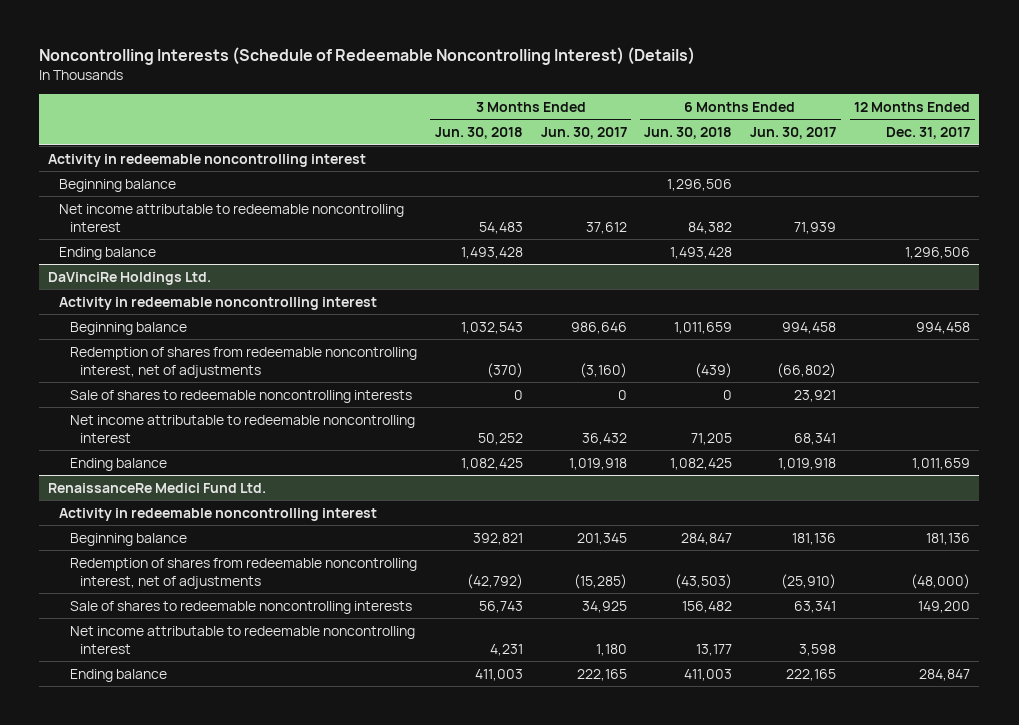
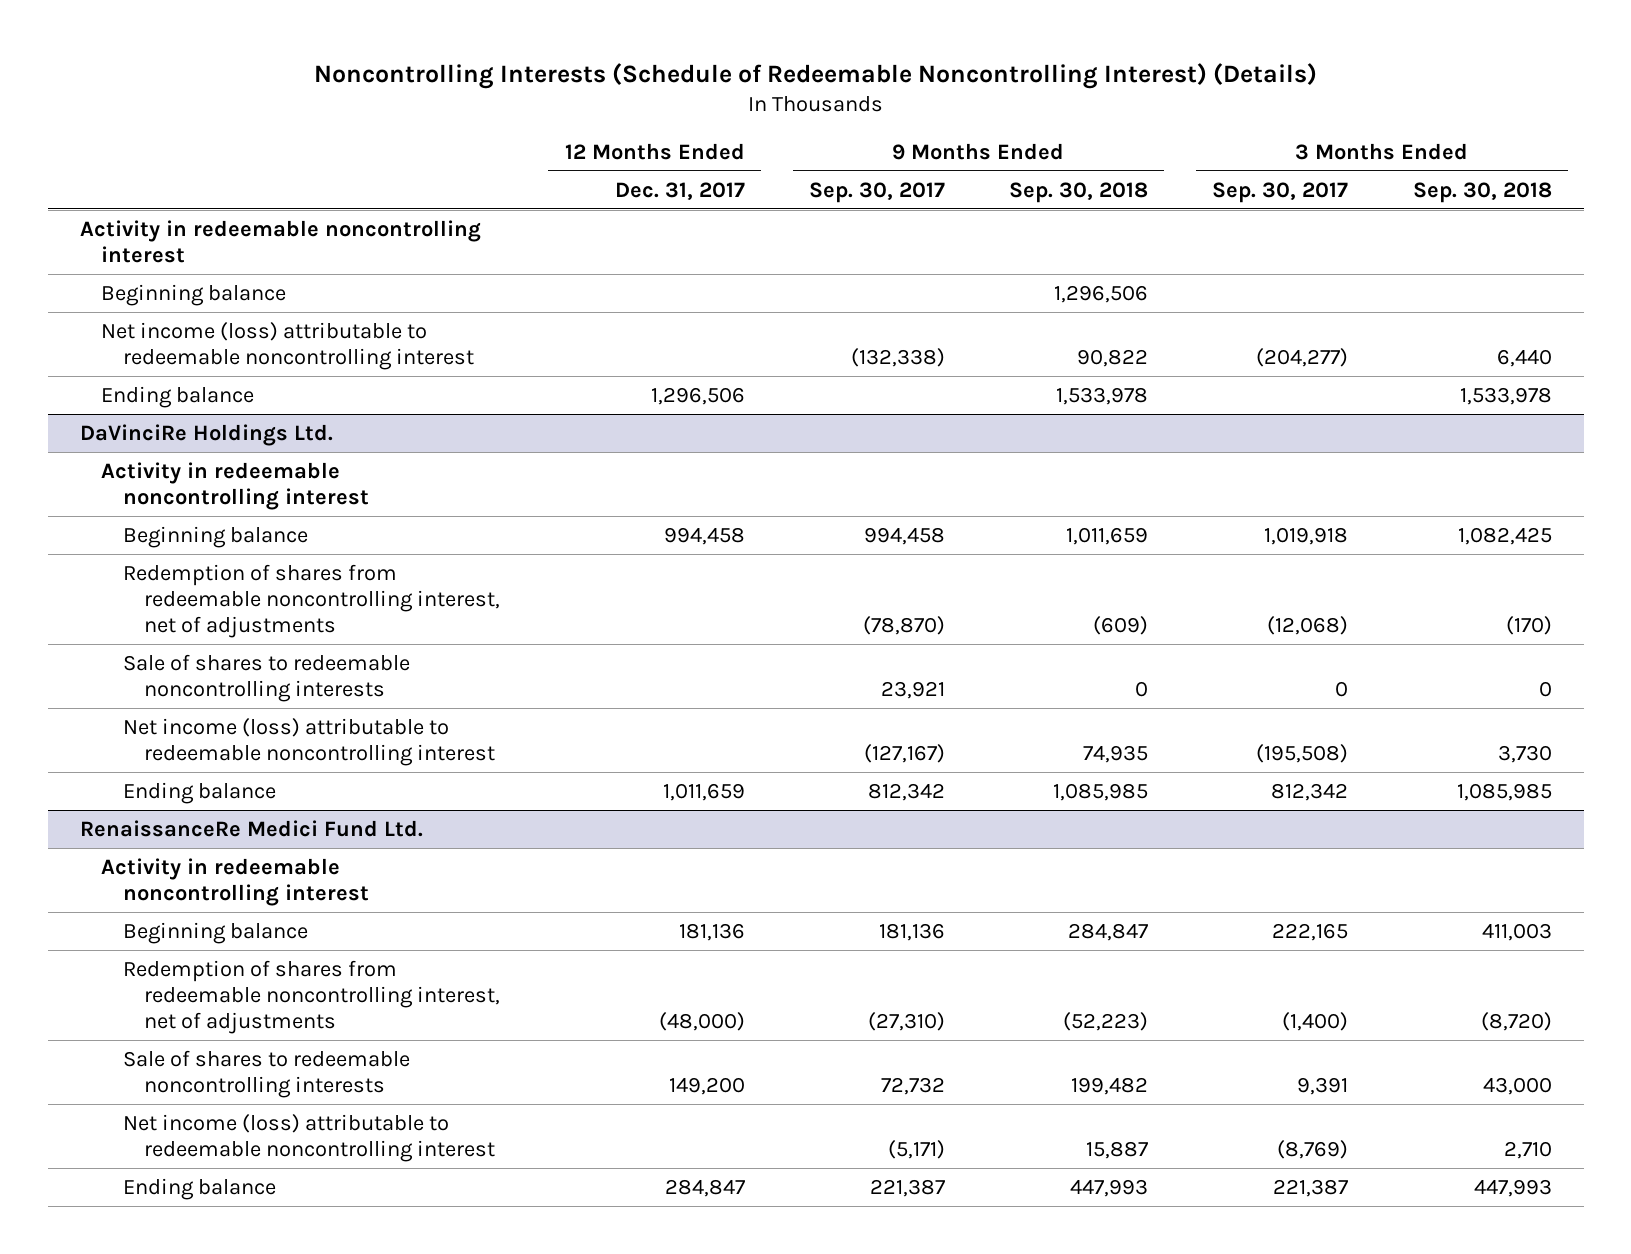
- | 3 Months Ended Jun. 30, 2018 | 3 Months Ended Jun. 30, 2017 | 6 Months Ended Jun. 30, 2018 | 6 Months Ended Jun. 30, 2017 | 12 Months Ended Dec. 31, 2017
+ | 12 Months Ended Dec. 31, 2017 | 9 Months Ended Sep. 30, 2017 | 9 Months Ended Sep. 30, 2018 | 3 Months Ended Sep. 30, 2017 | 3 Months Ended Sep. 30, 2018
- Net income attributable to redeemable noncontrolling interest | 54,483 | 37,612 | 84,382 | 71,939 |
+ Net income (loss) attributable to redeemable noncontrolling interest | | (132,338) | 90,822 | (204,277) | 6,440
@ DaVinciRe Holdings Ltd.
- Net income attributable to redeemable noncontrolling interest | 50,252 | 36,432 | 71,205 | 68,341 |
+ Net income (loss) attributable to redeemable noncontrolling interest | | (127,167) | 74,935 | (195,508) | 3,730
@ RenaissanceRe Medici Fund Ltd.
- Net income attributable to redeemable noncontrolling interest | 4,231 | 1,180 | 13,177 | 3,598 |
+ Net income (loss) attributable to redeemable noncontrolling interest | | (5,171) | 15,887 | (8,769) | 2,710

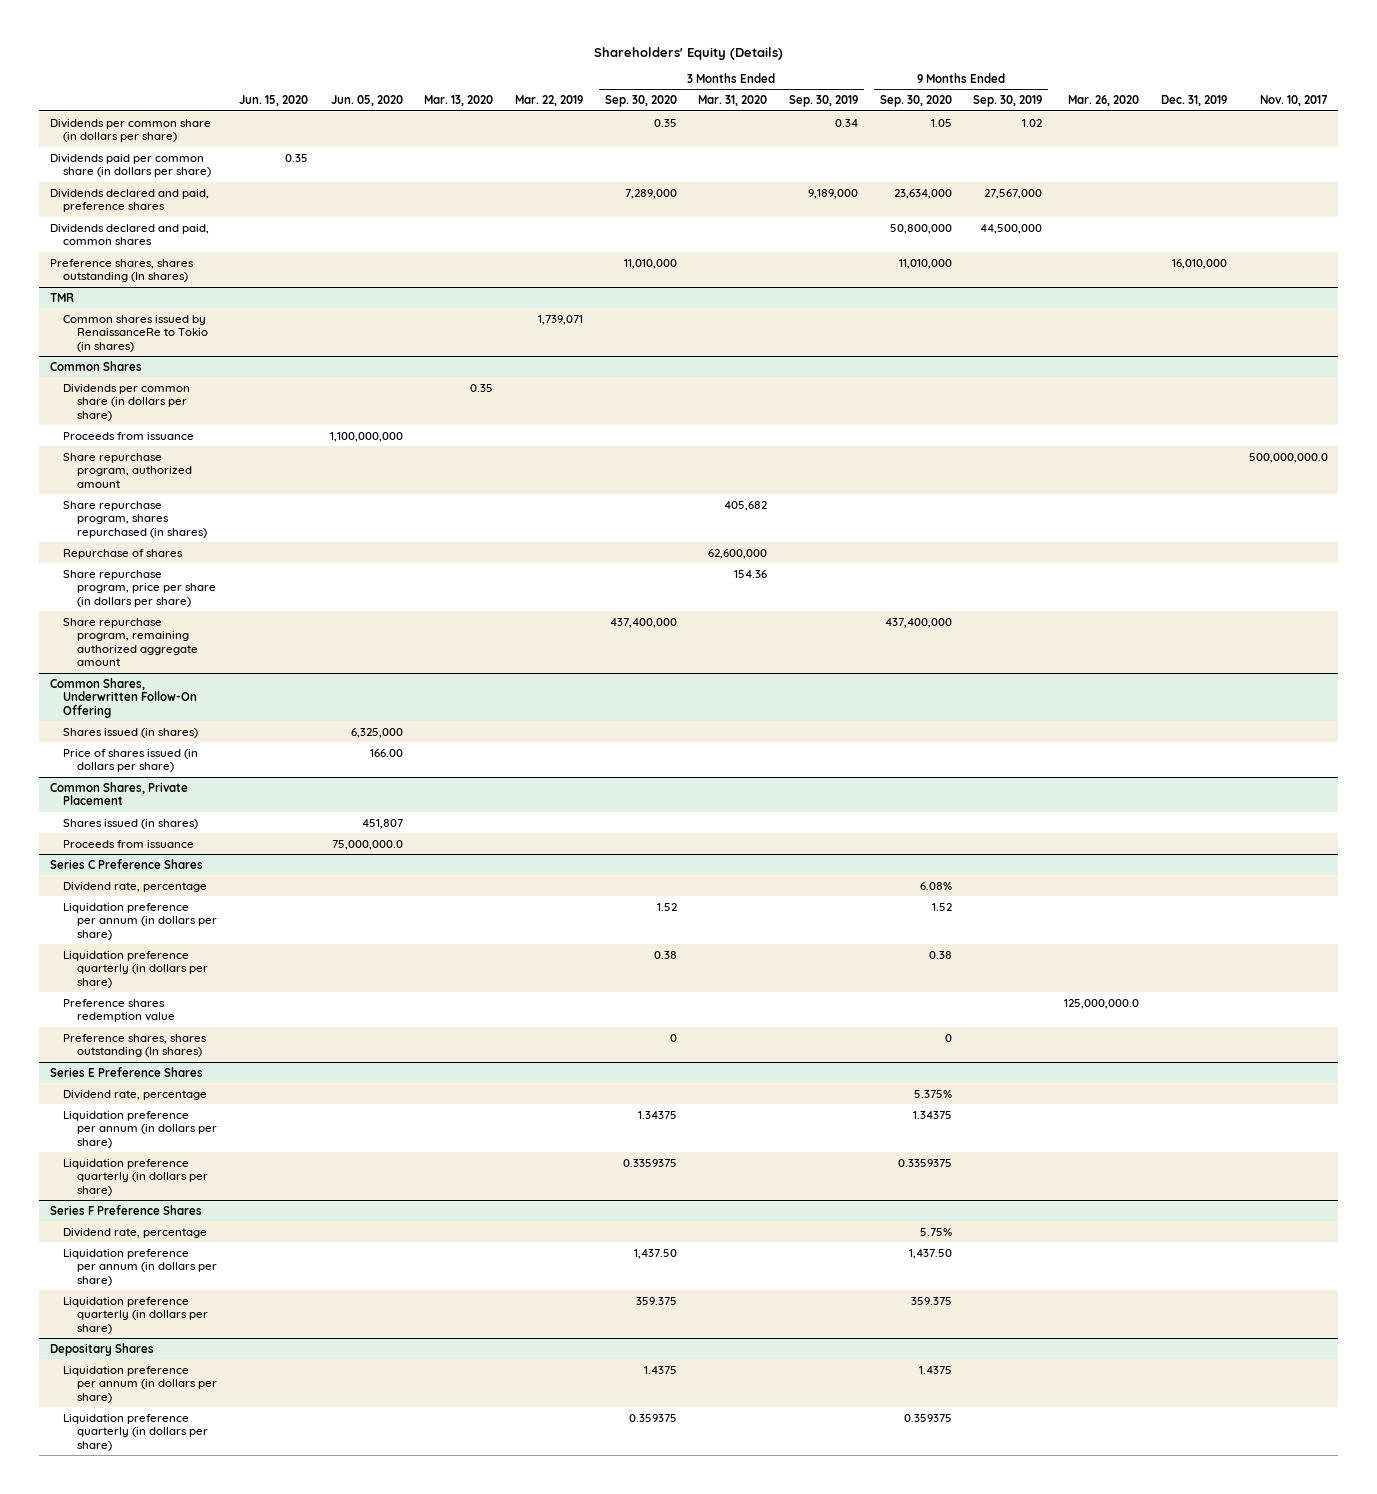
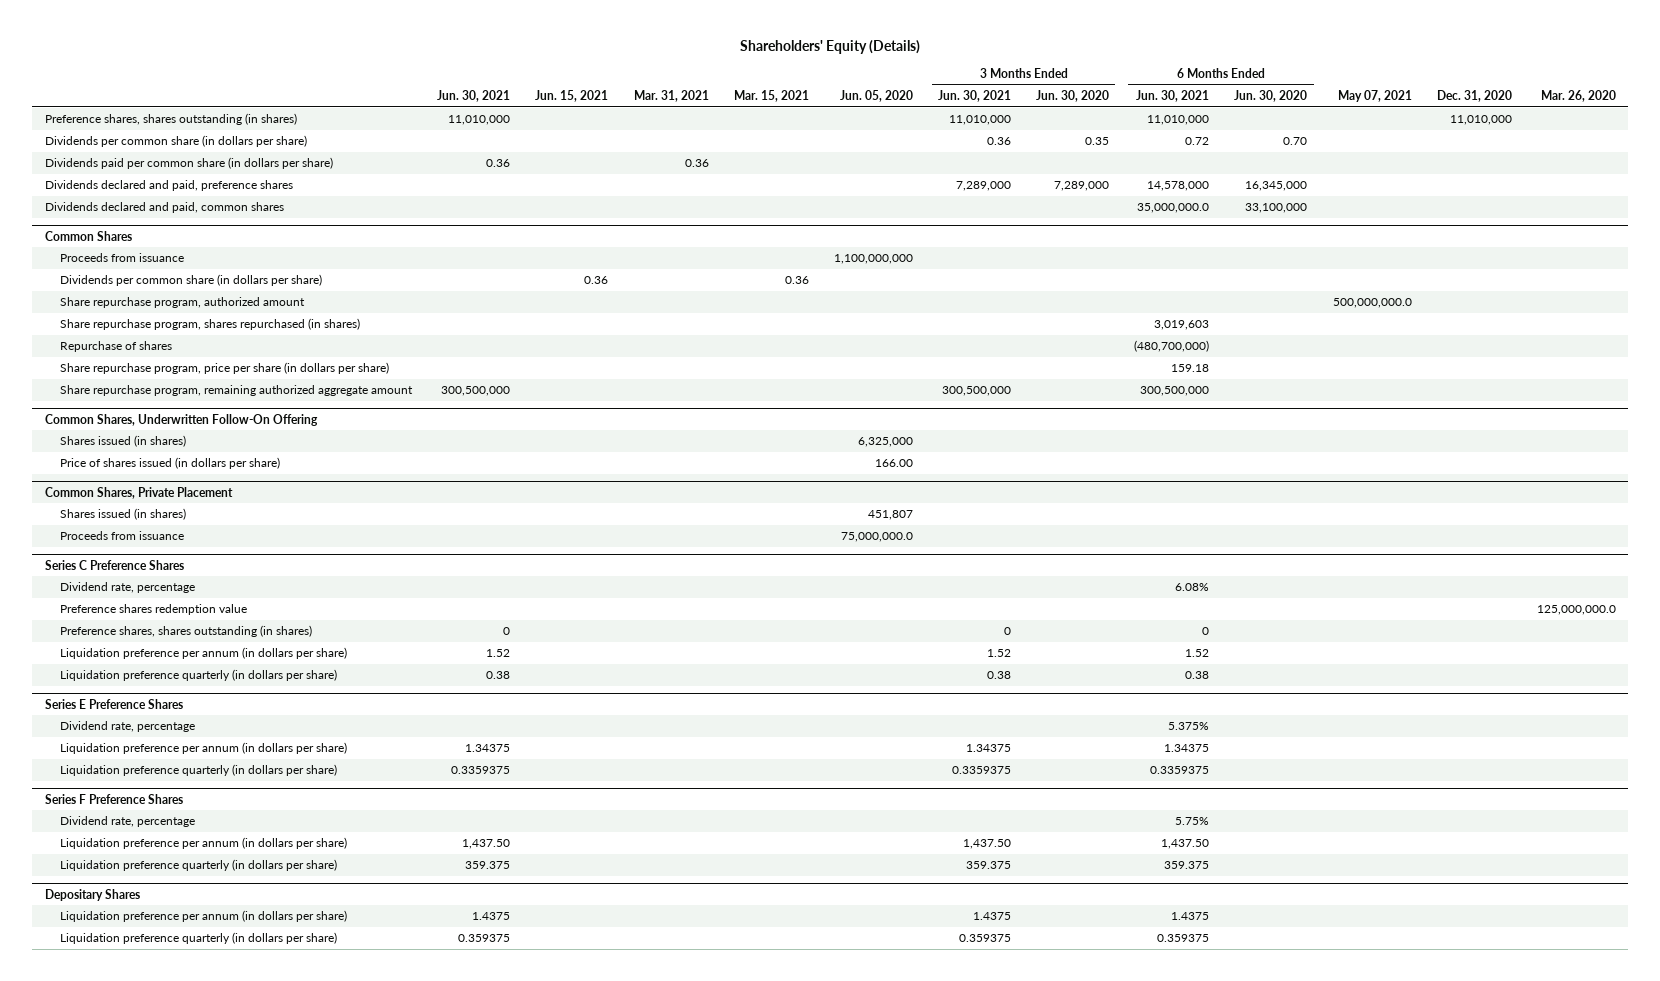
- | Jun. 15, 2020 | Jun. 05, 2020 | Mar. 13, 2020 | Mar. 22, 2019 | 3 Months Ended Sep. 30, 2020 | 3 Months Ended Mar. 31, 2020 | 3 Months Ended Sep. 30, 2019 | 9 Months Ended Sep. 30, 2020 | 9 Months Ended Sep. 30, 2019 | Mar. 26, 2020 | Dec. 31, 2019 | Nov. 10, 2017
+ | Jun. 30, 2021 | Jun. 15, 2021 | Mar. 31, 2021 | Mar. 15, 2021 | Jun. 05, 2020 | 3 Months Ended Jun. 30, 2021 | 3 Months Ended Jun. 30, 2020 | 6 Months Ended Jun. 30, 2021 | 6 Months Ended Jun. 30, 2020 | May 07, 2021 | Dec. 31, 2020 | Mar. 26, 2020
+ Preference shares, shares outstanding (in shares) | 11,010,000 | | | | | 11,010,000 | | 11,010,000 | | | 11,010,000 |
- Preference shares, shares outstanding (In shares) | | | | | 11,010,000 | | | 11,010,000 | | | 16,010,000 |
- TMR
- Common shares issued by RenaissanceRe to Tokio (in shares) | | | | 1,739,071 | | | | | | | |
@ Common Shares
moved down: Dividends per common share (in dollars per share) | | 0.36 | | 0.36 | | | | | | | |
@ Series C Preference Shares
moved up: Preference shares redemption value | | | | | | | | | | | | 125,000,000.0
+ Preference shares, shares outstanding (in shares) | 0 | | | | | 0 | | 0 | | | |
- Preference shares, shares outstanding (In shares) | | | | | 0 | | | 0 | | | |

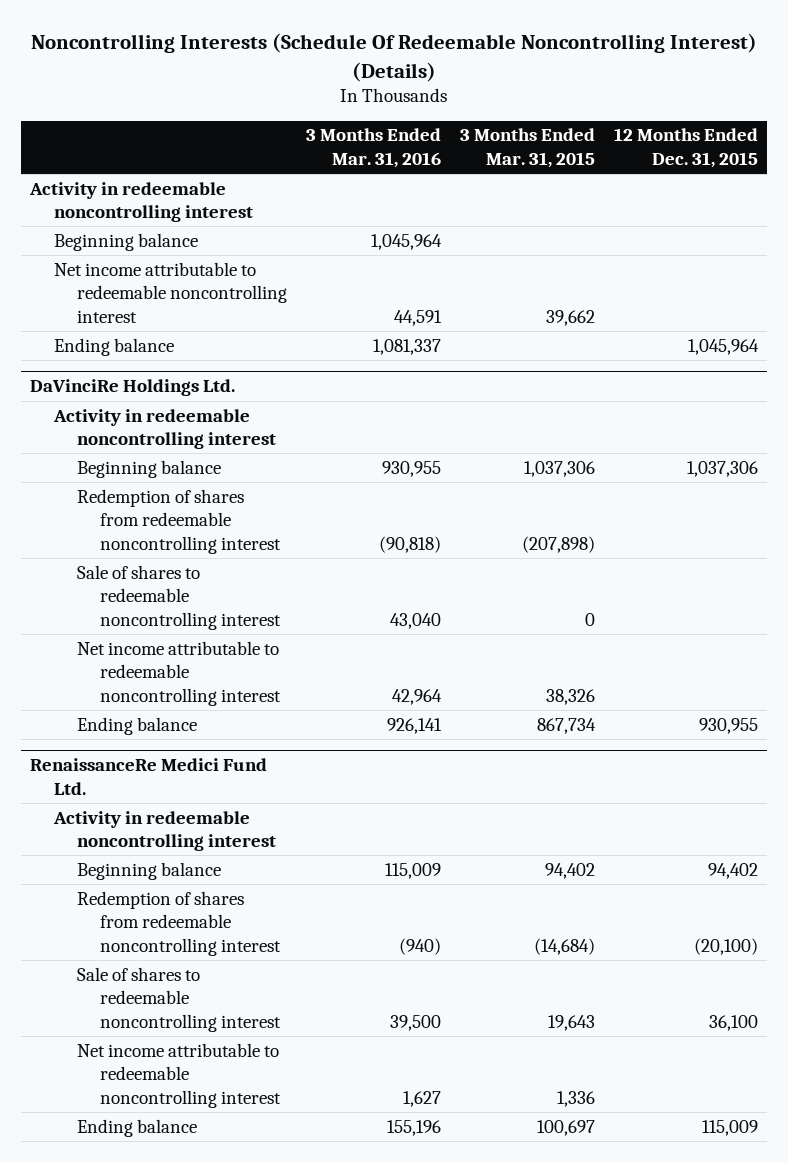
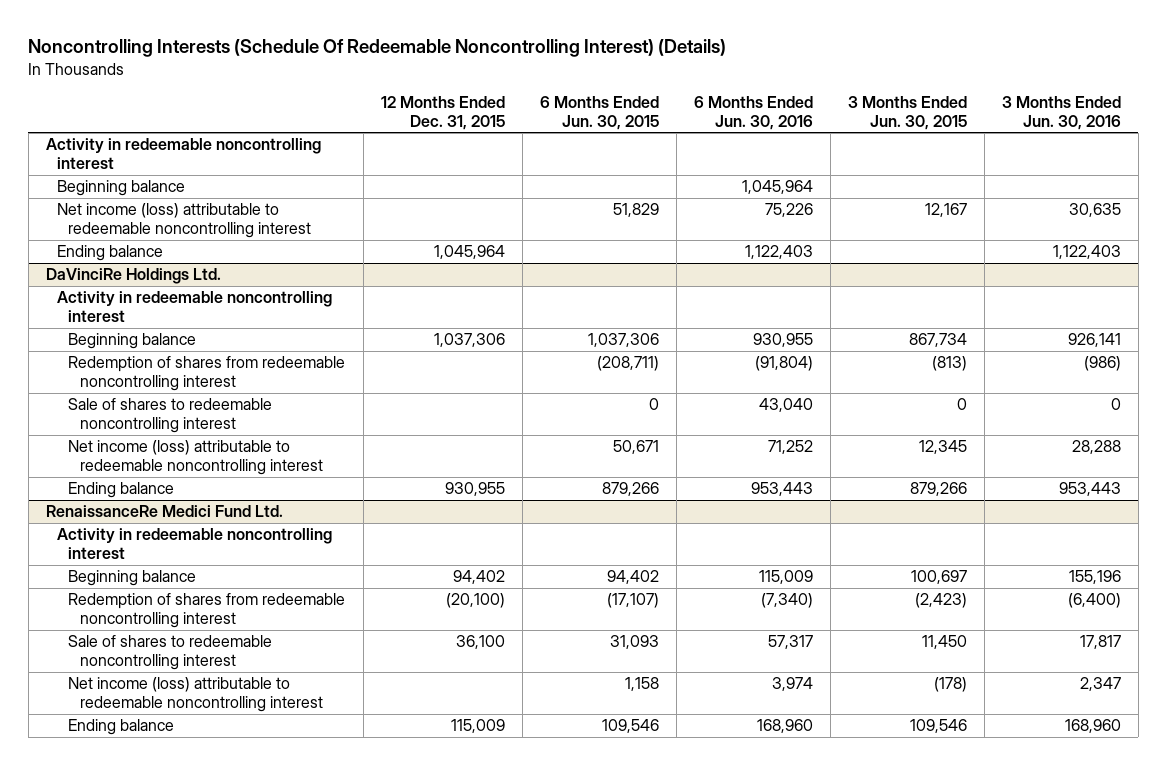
- | 3 Months Ended Mar. 31, 2016 | 3 Months Ended Mar. 31, 2015 | 12 Months Ended Dec. 31, 2015
+ | 12 Months Ended Dec. 31, 2015 | 6 Months Ended Jun. 30, 2015 | 6 Months Ended Jun. 30, 2016 | 3 Months Ended Jun. 30, 2015 | 3 Months Ended Jun. 30, 2016
- Net income attributable to redeemable noncontrolling interest | 44,591 | 39,662 |
+ Net income (loss) attributable to redeemable noncontrolling interest | | 51,829 | 75,226 | 12,167 | 30,635
@ DaVinciRe Holdings Ltd.
- Net income attributable to redeemable noncontrolling interest | 42,964 | 38,326 |
+ Net income (loss) attributable to redeemable noncontrolling interest | | 50,671 | 71,252 | 12,345 | 28,288
@ RenaissanceRe Medici Fund Ltd.
- Net income attributable to redeemable noncontrolling interest | 1,627 | 1,336 |
+ Net income (loss) attributable to redeemable noncontrolling interest | | 1,158 | 3,974 | (178) | 2,347

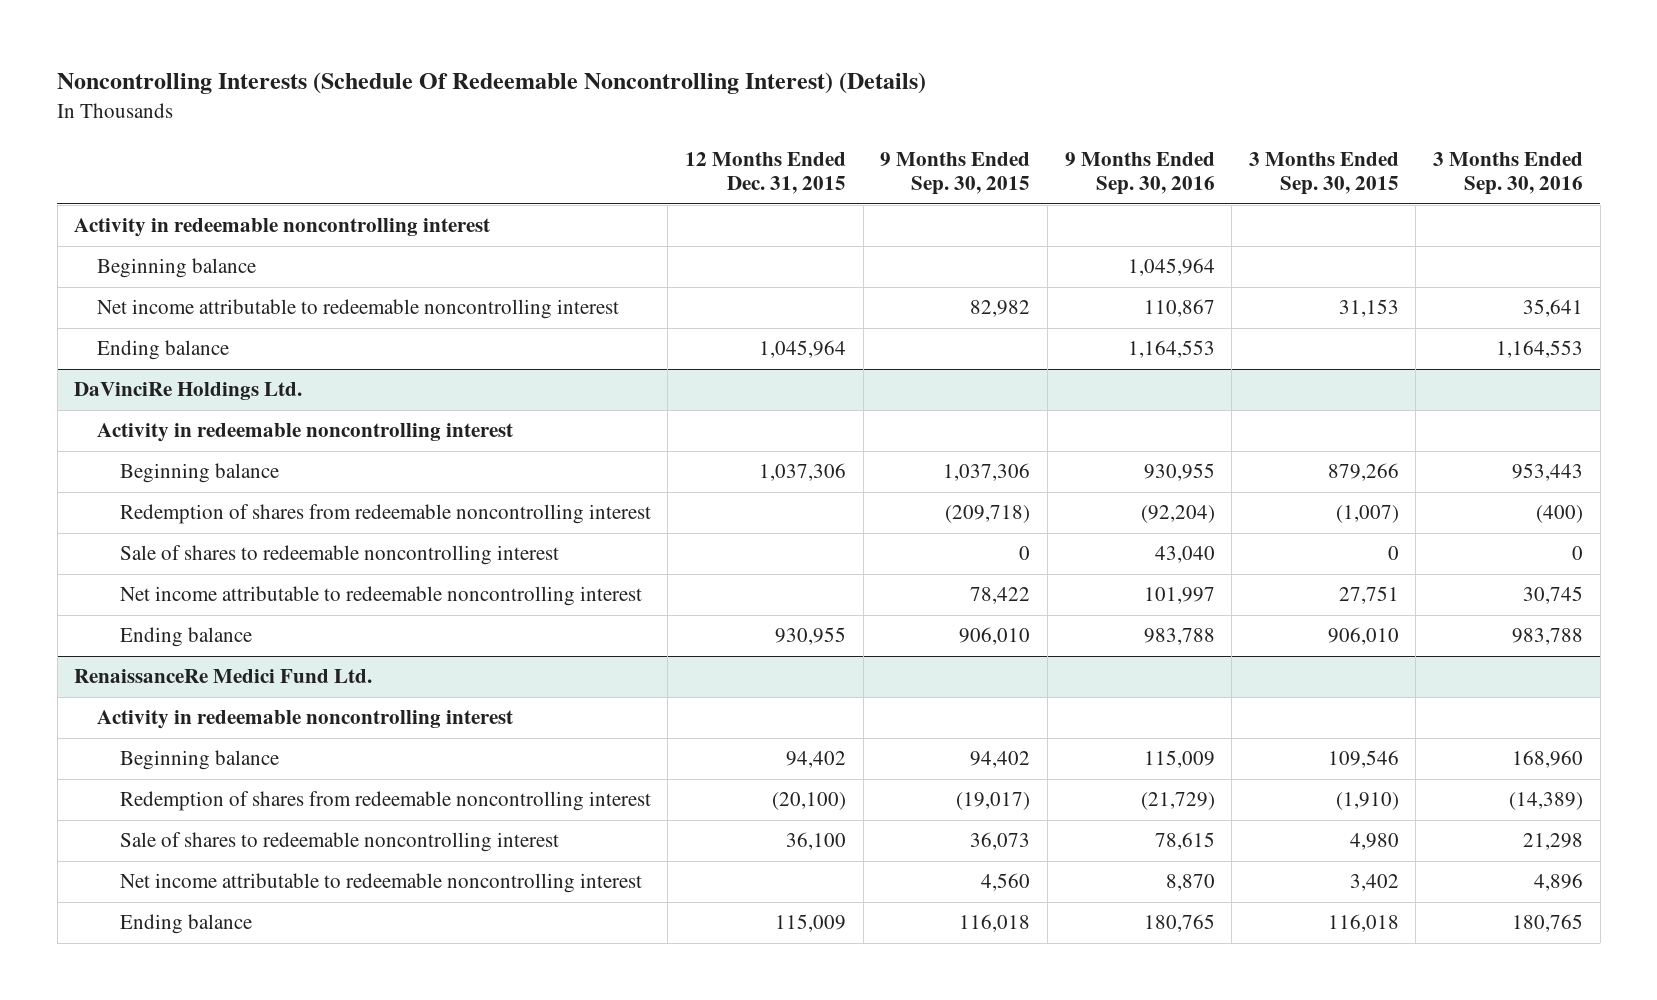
- | 12 Months Ended Dec. 31, 2015 | 6 Months Ended Jun. 30, 2015 | 6 Months Ended Jun. 30, 2016 | 3 Months Ended Jun. 30, 2015 | 3 Months Ended Jun. 30, 2016
+ | 12 Months Ended Dec. 31, 2015 | 9 Months Ended Sep. 30, 2015 | 9 Months Ended Sep. 30, 2016 | 3 Months Ended Sep. 30, 2015 | 3 Months Ended Sep. 30, 2016
- Net income (loss) attributable to redeemable noncontrolling interest | | 51,829 | 75,226 | 12,167 | 30,635
+ Net income attributable to redeemable noncontrolling interest | | 82,982 | 110,867 | 31,153 | 35,641
@ DaVinciRe Holdings Ltd.
- Net income (loss) attributable to redeemable noncontrolling interest | | 50,671 | 71,252 | 12,345 | 28,288
+ Net income attributable to redeemable noncontrolling interest | | 78,422 | 101,997 | 27,751 | 30,745
@ RenaissanceRe Medici Fund Ltd.
- Net income (loss) attributable to redeemable noncontrolling interest | | 1,158 | 3,974 | (178) | 2,347
+ Net income attributable to redeemable noncontrolling interest | | 4,560 | 8,870 | 3,402 | 4,896

